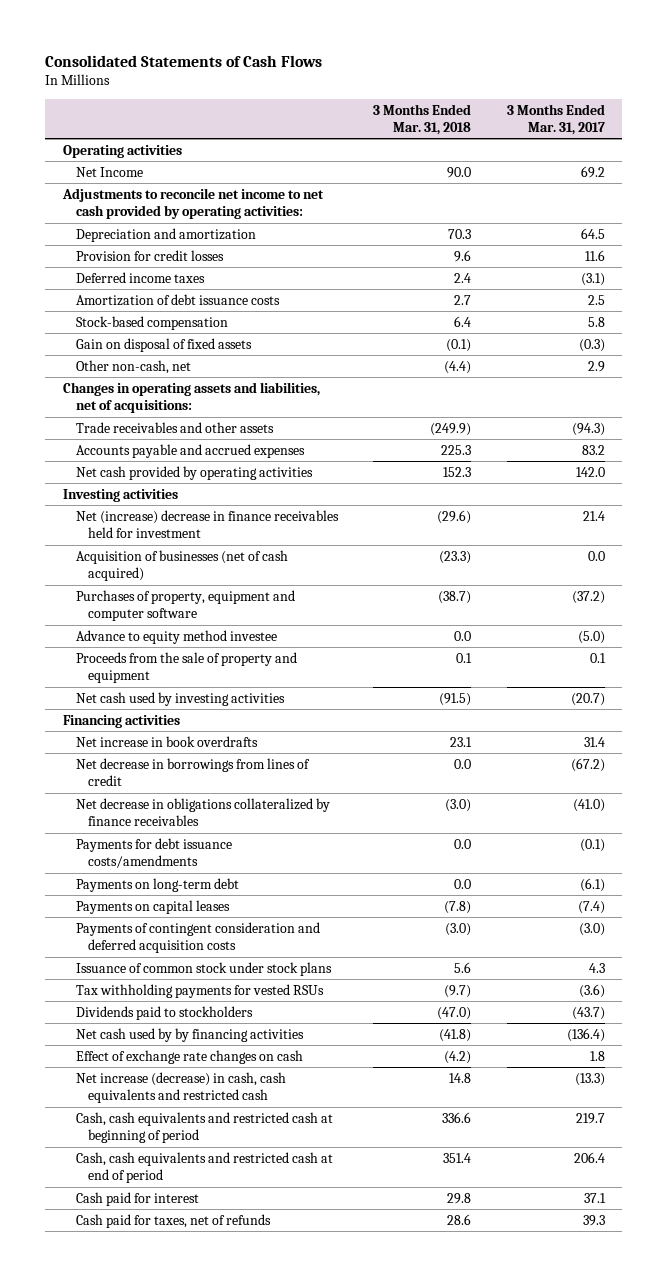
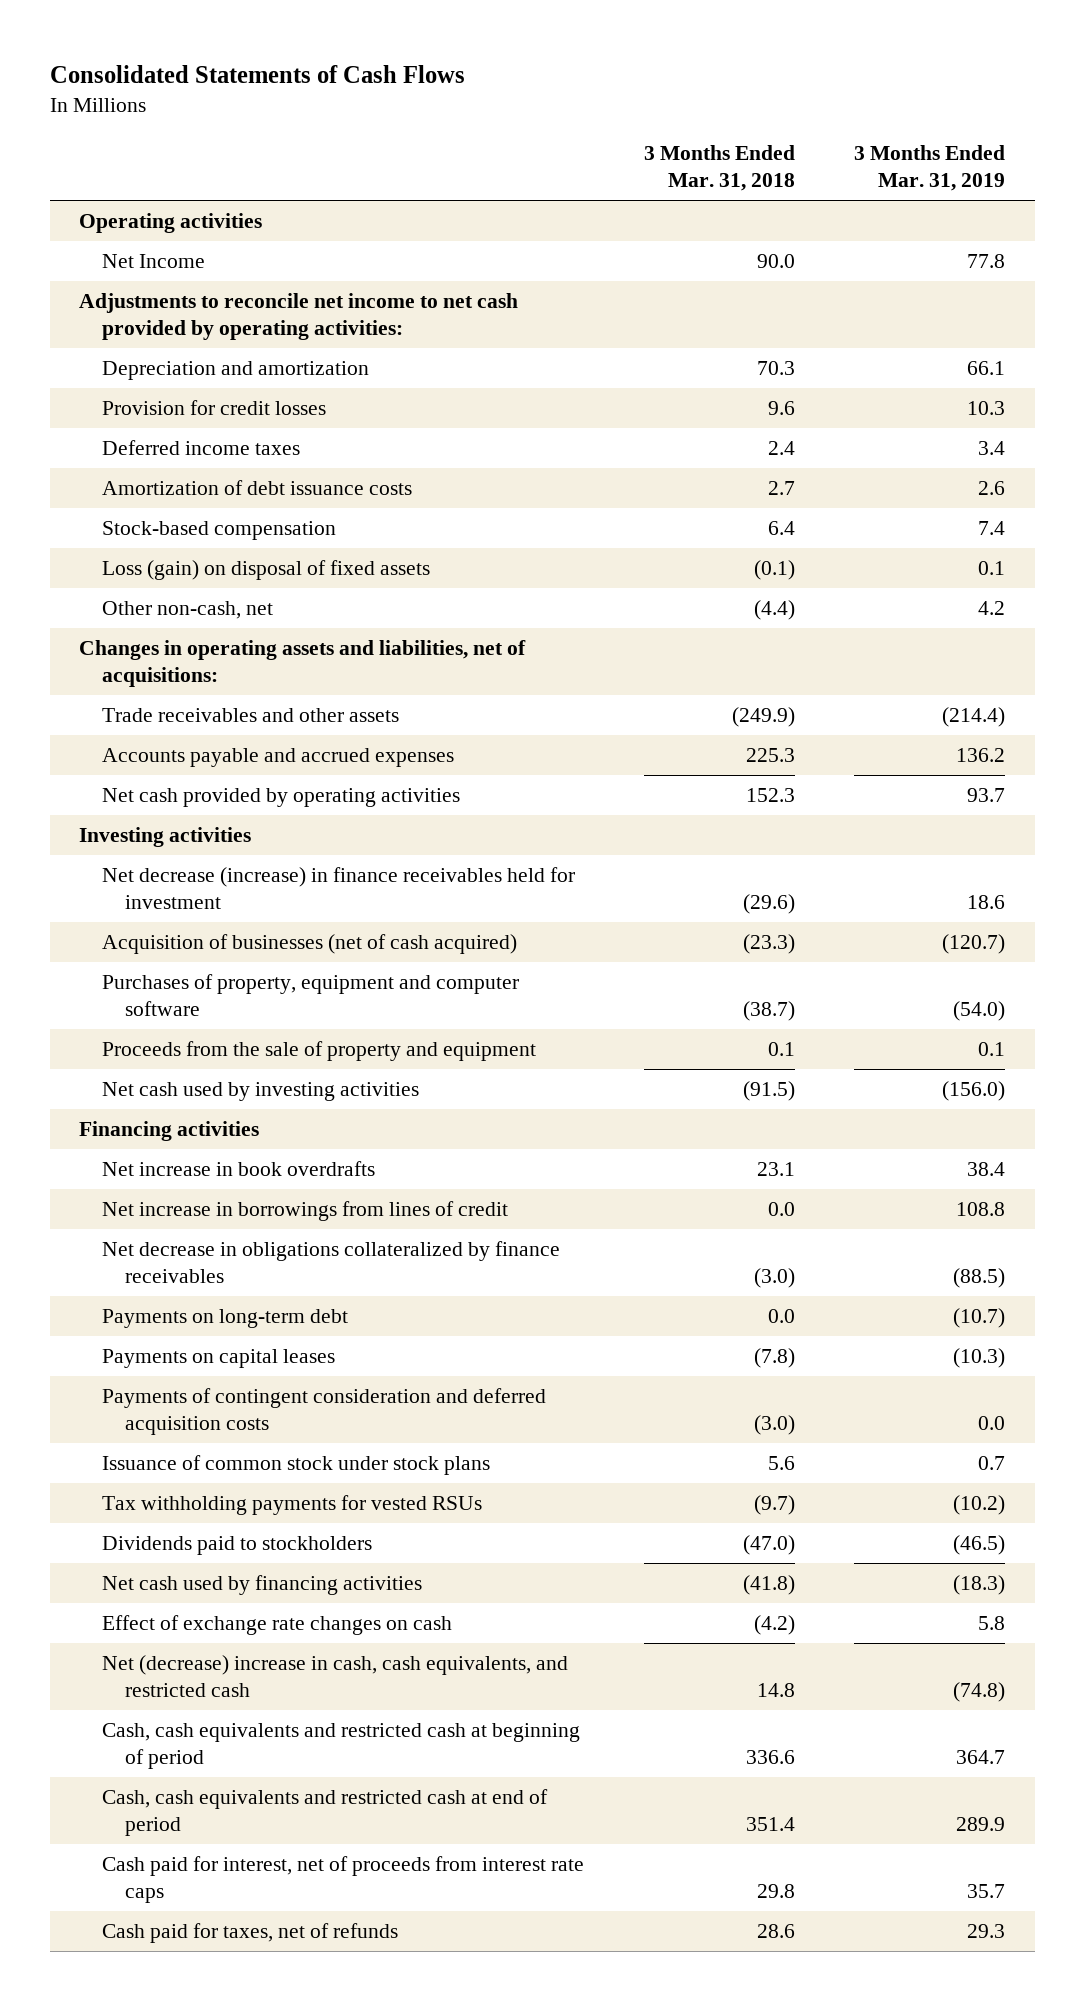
- | 3 Months Ended Mar. 31, 2018 | 3 Months Ended Mar. 31, 2017
+ | 3 Months Ended Mar. 31, 2018 | 3 Months Ended Mar. 31, 2019
- Gain on disposal of fixed assets | (0.1) | (0.3)
+ Loss (gain) on disposal of fixed assets | (0.1) | 0.1
- Net (increase) decrease in finance receivables held for investment | (29.6) | 21.4
+ Net decrease (increase) in finance receivables held for investment | (29.6) | 18.6
- Advance to equity method investee | 0.0 | (5.0)
- Net decrease in borrowings from lines of credit | 0.0 | (67.2)
+ Net increase in borrowings from lines of credit | 0.0 | 108.8
- Payments for debt issuance costs/amendments | 0.0 | (0.1)
- Net cash used by by financing activities | (41.8) | (136.4)
+ Net cash used by financing activities | (41.8) | (18.3)
- Net increase (decrease) in cash, cash equivalents and restricted cash | 14.8 | (13.3)
+ Net (decrease) increase in cash, cash equivalents, and restricted cash | 14.8 | (74.8)
- Cash paid for interest | 29.8 | 37.1
+ Cash paid for interest, net of proceeds from interest rate caps | 29.8 | 35.7

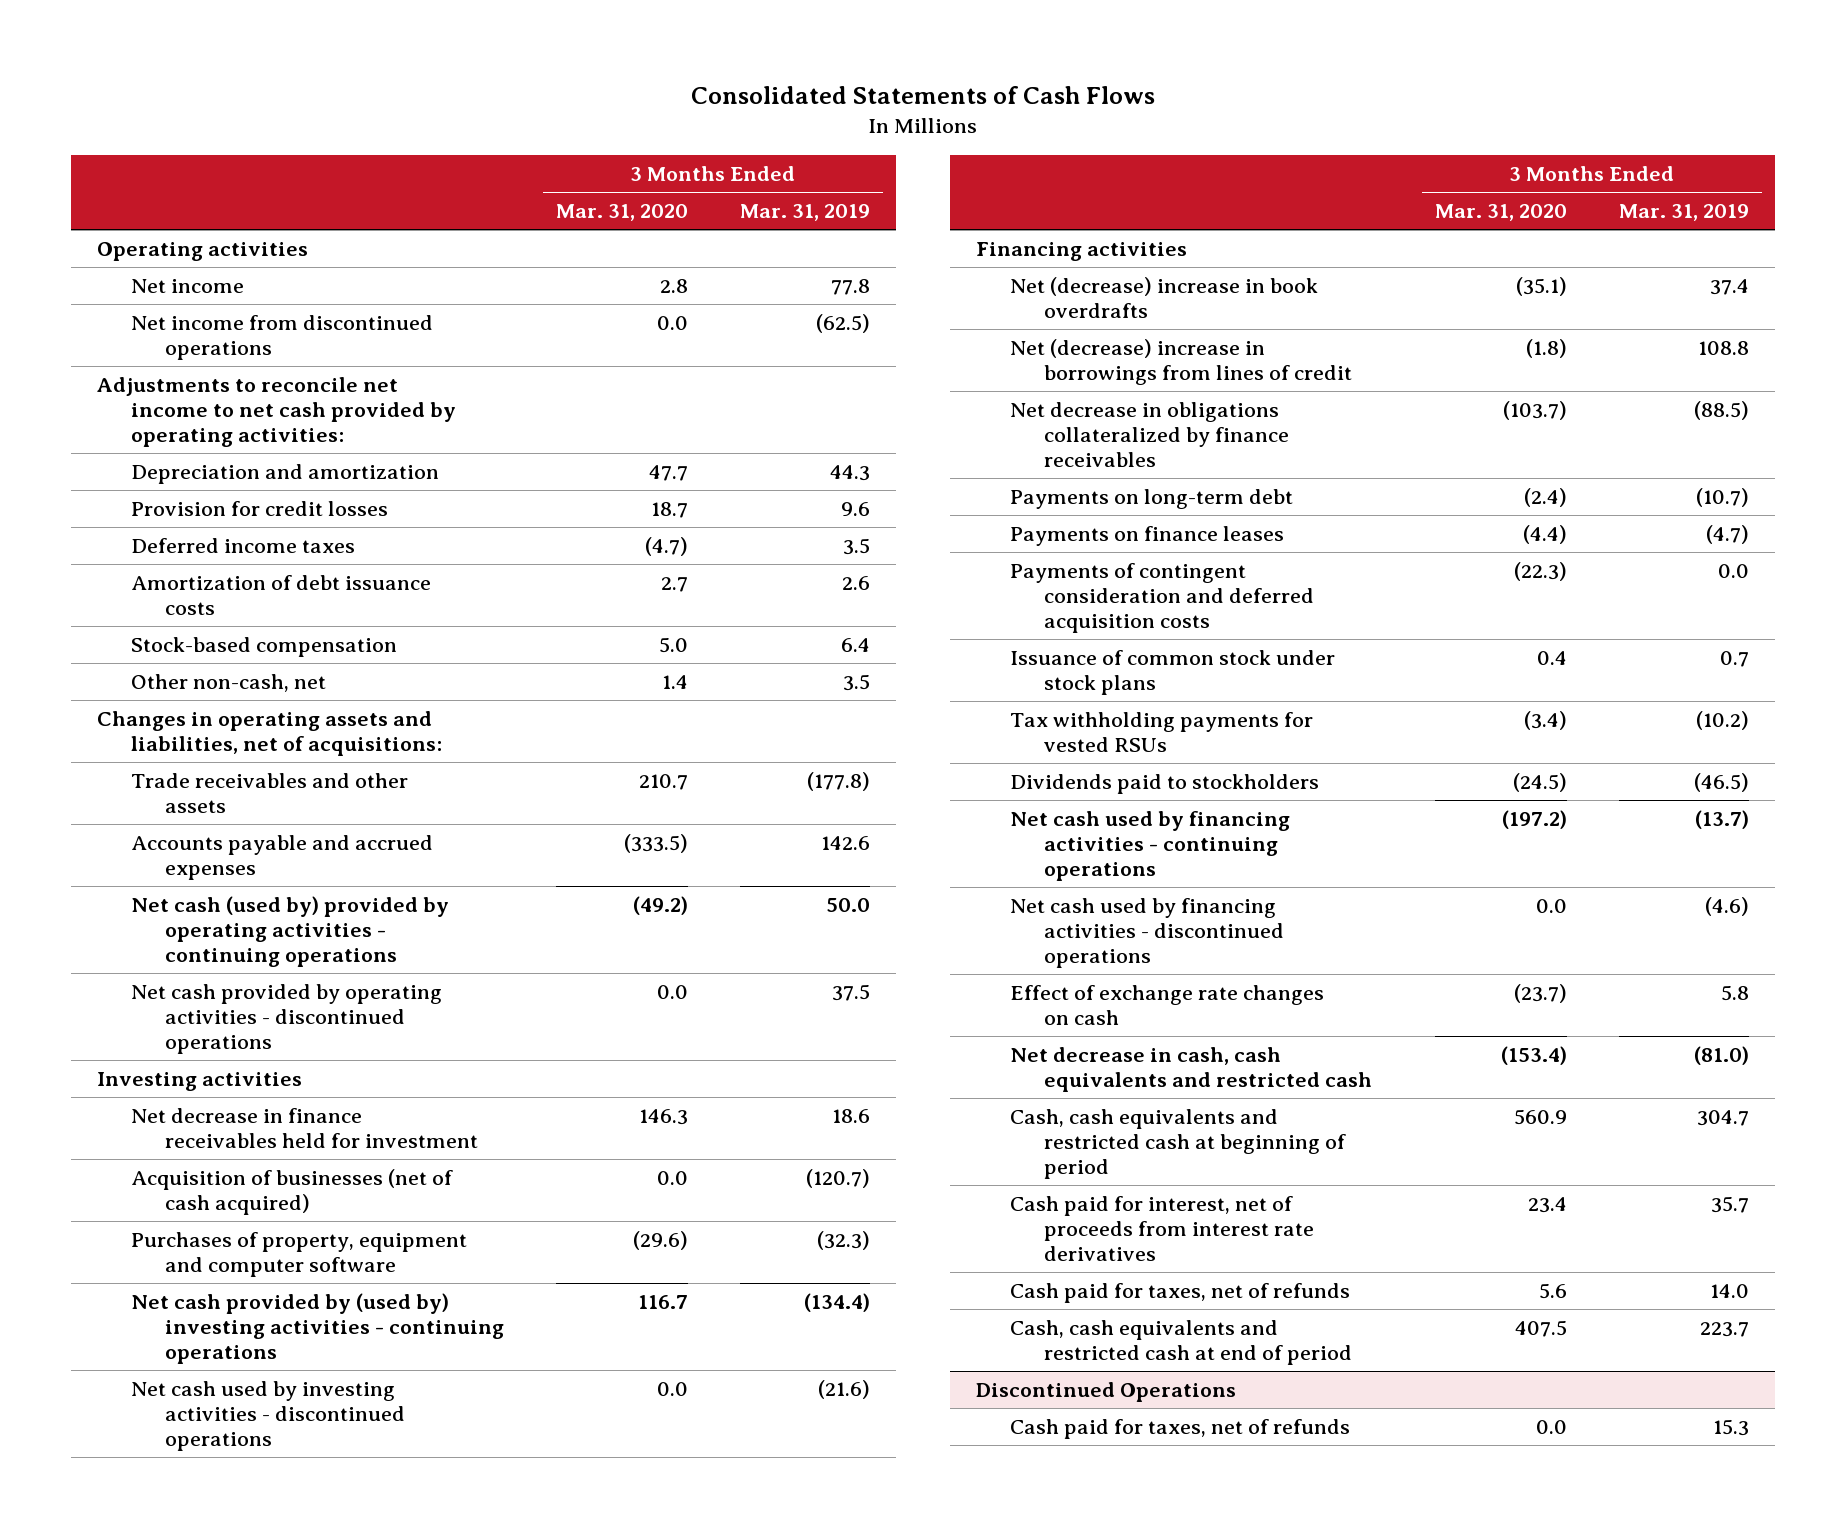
- | 3 Months Ended Mar. 31, 2018 | 3 Months Ended Mar. 31, 2019
+ | 3 Months Ended Mar. 31, 2020 | 3 Months Ended Mar. 31, 2019
- Net Income | 90.0 | 77.8
+ Net income | 2.8 | 77.8
+ Net income from discontinued operations | 0.0 | (62.5)
- Depreciation and amortization | 70.3 | 66.1
- Provision for credit losses | 9.6 | 10.3
- Deferred income taxes | 2.4 | 3.4
+ Depreciation and amortization | 47.7 | 44.3
+ Provision for credit losses | 18.7 | 9.6
+ Deferred income taxes | (4.7) | 3.5
- Stock-based compensation | 6.4 | 7.4
- Loss (gain) on disposal of fixed assets | (0.1) | 0.1
- Other non-cash, net | (4.4) | 4.2
+ Stock-based compensation | 5.0 | 6.4
+ Other non-cash, net | 1.4 | 3.5
- Trade receivables and other assets | (249.9) | (214.4)
- Accounts payable and accrued expenses | 225.3 | 136.2
- Net cash provided by operating activities | 152.3 | 93.7
+ Trade receivables and other assets | 210.7 | (177.8)
+ Accounts payable and accrued expenses | (333.5) | 142.6
+ Net cash (used by) provided by operating activities - continuing operations | (49.2) | 50.0
+ Net cash provided by operating activities - discontinued operations | 0.0 | 37.5
- Net decrease (increase) in finance receivables held for investment | (29.6) | 18.6
+ Net decrease in finance receivables held for investment | 146.3 | 18.6
- Purchases of property, equipment and computer software | (38.7) | (54.0)
- Proceeds from the sale of property and equipment | 0.1 | 0.1
- Net cash used by investing activities | (91.5) | (156.0)
+ Purchases of property, equipment and computer software | (29.6) | (32.3)
+ Net cash provided by (used by) investing activities - continuing operations | 116.7 | (134.4)
+ Net cash used by investing activities - discontinued operations | 0.0 | (21.6)
- Net increase in book overdrafts | 23.1 | 38.4
- Net increase in borrowings from lines of credit | 0.0 | 108.8
+ Net (decrease) increase in book overdrafts | (35.1) | 37.4
+ Net (decrease) increase in borrowings from lines of credit | (1.8) | 108.8
- Payments on capital leases | (7.8) | (10.3)
+ Payments on finance leases | (4.4) | (4.7)
- Net cash used by financing activities | (41.8) | (18.3)
+ Net cash used by financing activities - continuing operations | (197.2) | (13.7)
+ Net cash used by financing activities - discontinued operations | 0.0 | (4.6)
- Net (decrease) increase in cash, cash equivalents, and restricted cash | 14.8 | (74.8)
- Cash, cash equivalents and restricted cash at beginning of period | 336.6 | 364.7
- Cash, cash equivalents and restricted cash at end of period | 351.4 | 289.9
- Cash paid for interest, net of proceeds from interest rate caps | 29.8 | 35.7
- Cash paid for taxes, net of refunds | 28.6 | 29.3
+ Net decrease in cash, cash equivalents and restricted cash | (153.4) | (81.0)
+ Cash, cash equivalents and restricted cash at beginning of period | 560.9 | 304.7
+ Cash paid for interest, net of proceeds from interest rate derivatives | 23.4 | 35.7
+ Cash paid for taxes, net of refunds | 5.6 | 14.0
+ Cash, cash equivalents and restricted cash at end of period | 407.5 | 223.7
+ Discontinued Operations
+ Cash paid for taxes, net of refunds | 0.0 | 15.3

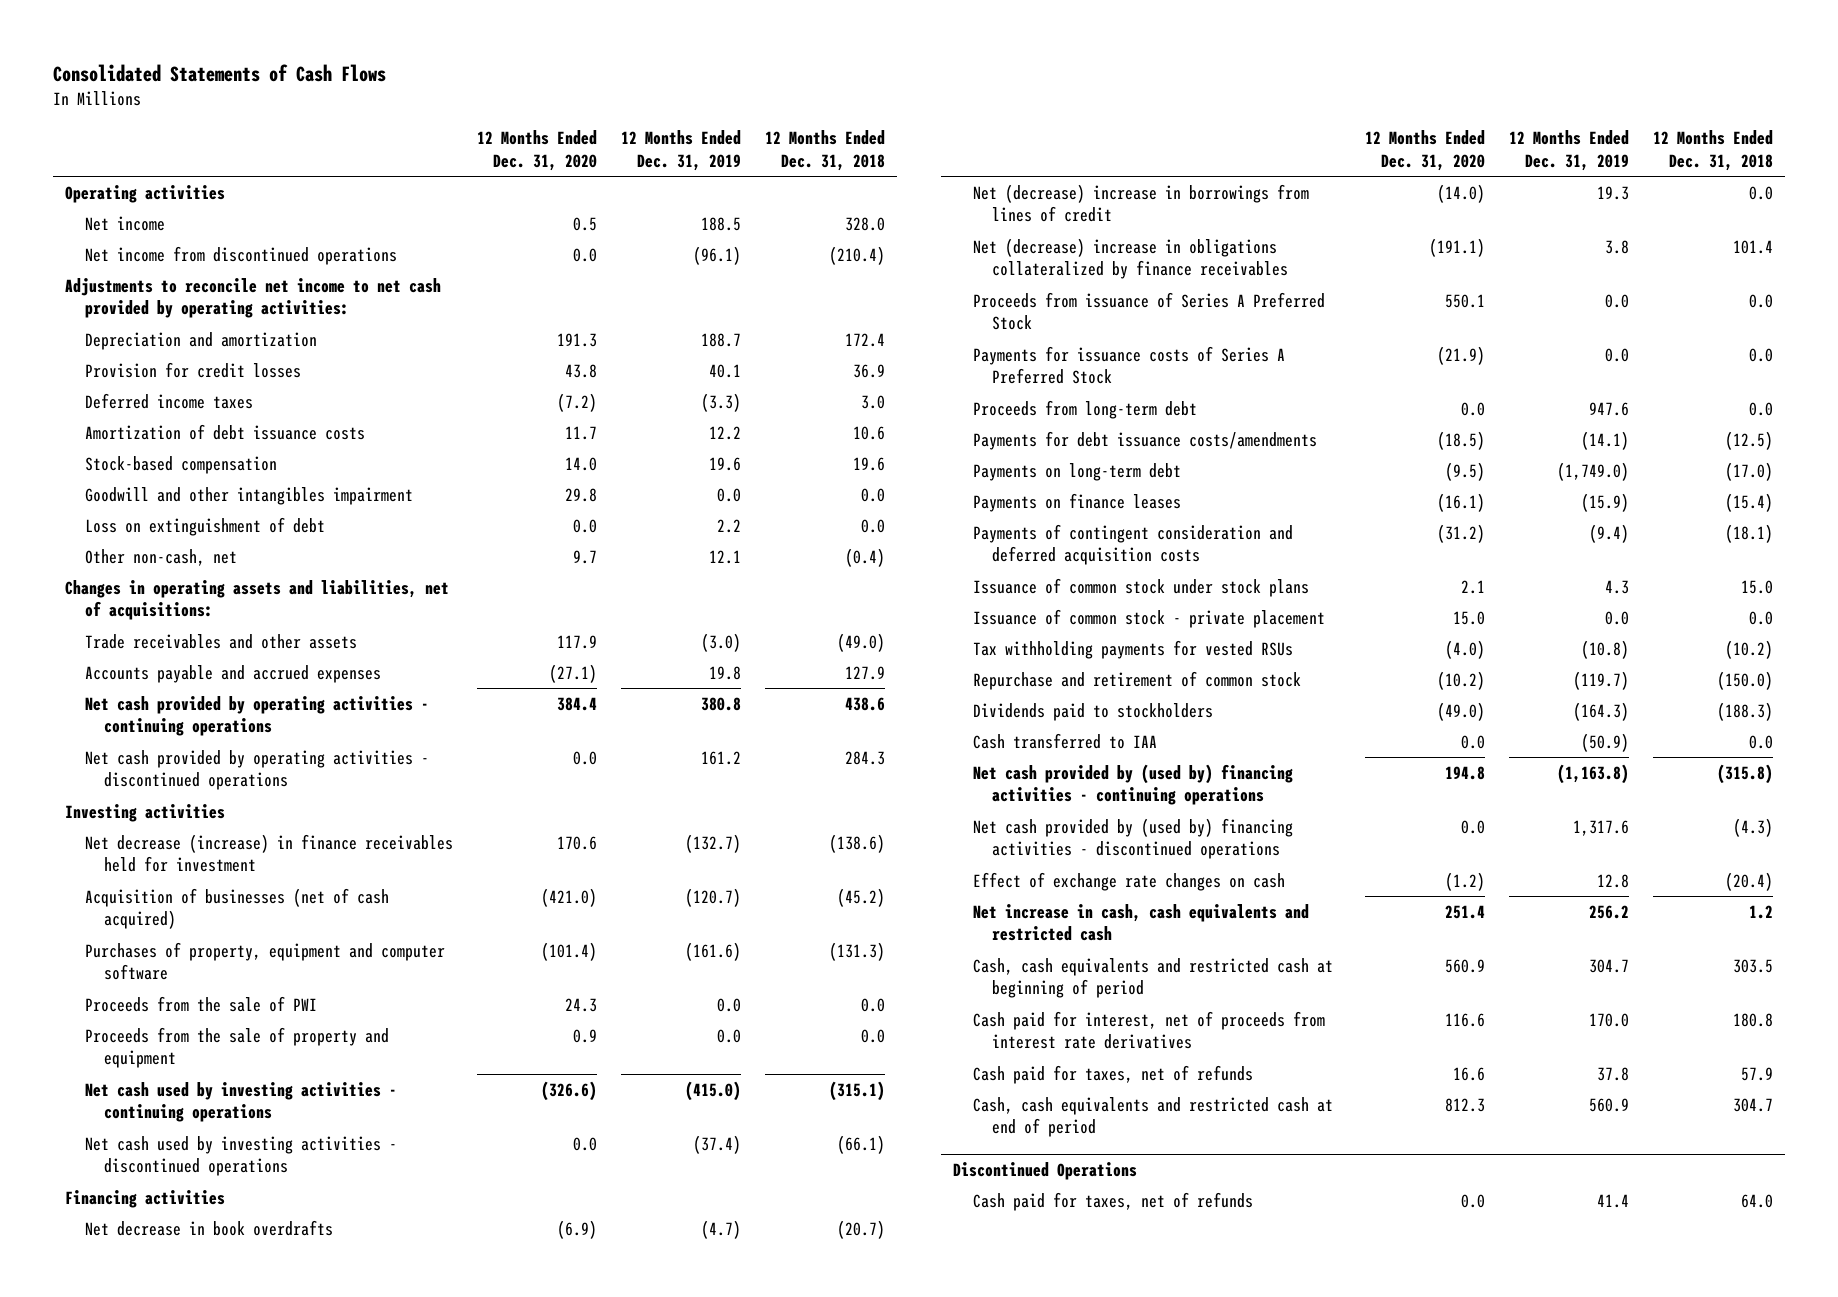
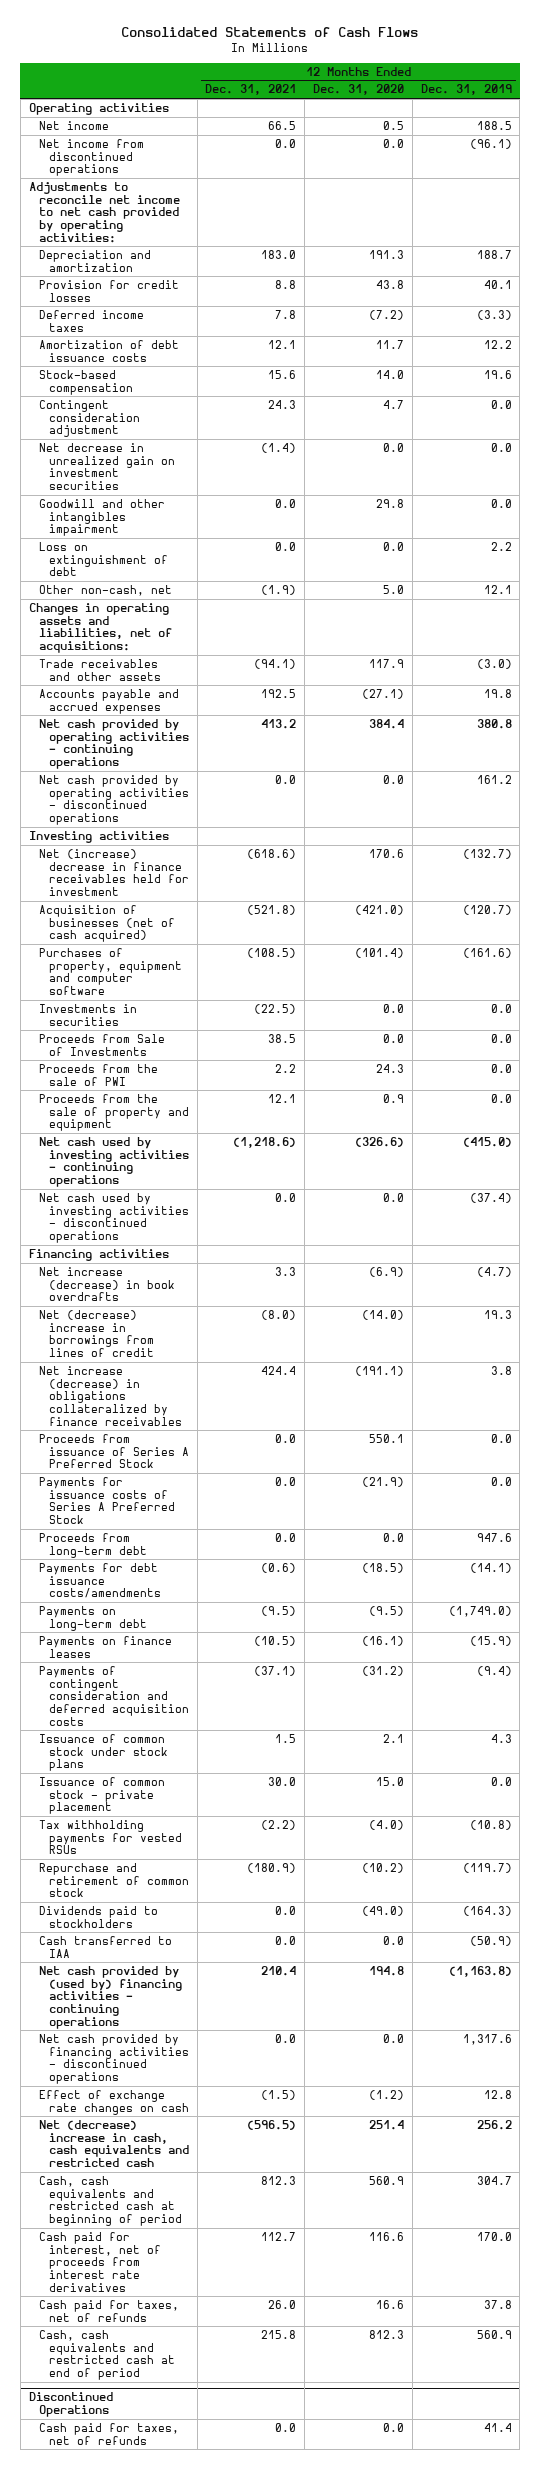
- | 12 Months Ended Dec. 31, 2020 | 12 Months Ended Dec. 31, 2019 | 12 Months Ended Dec. 31, 2018
+ | 12 Months Ended Dec. 31, 2021 | 12 Months Ended Dec. 31, 2020 | 12 Months Ended Dec. 31, 2019
+ Contingent consideration adjustment | 24.3 | 4.7 | 0.0
+ Net decrease in unrealized gain on investment securities | (1.4) | 0.0 | 0.0
- Other non-cash, net | 9.7 | 12.1 | (0.4)
+ Other non-cash, net | (1.9) | 5.0 | 12.1
- Net decrease (increase) in finance receivables held for investment | 170.6 | (132.7) | (138.6)
+ Net (increase) decrease in finance receivables held for investment | (618.6) | 170.6 | (132.7)
+ Investments in securities | (22.5) | 0.0 | 0.0
+ Proceeds from Sale of Investments | 38.5 | 0.0 | 0.0
- Net decrease in book overdrafts | (6.9) | (4.7) | (20.7)
+ Net increase (decrease) in book overdrafts | 3.3 | (6.9) | (4.7)
- Net (decrease) increase in obligations collateralized by finance receivables | (191.1) | 3.8 | 101.4
+ Net increase (decrease) in obligations collateralized by finance receivables | 424.4 | (191.1) | 3.8
- Net cash provided by (used by) financing activities - discontinued operations | 0.0 | 1,317.6 | (4.3)
+ Net cash provided by financing activities - discontinued operations | 0.0 | 0.0 | 1,317.6
- Net increase in cash, cash equivalents and restricted cash | 251.4 | 256.2 | 1.2
+ Net (decrease) increase in cash, cash equivalents and restricted cash | (596.5) | 251.4 | 256.2

